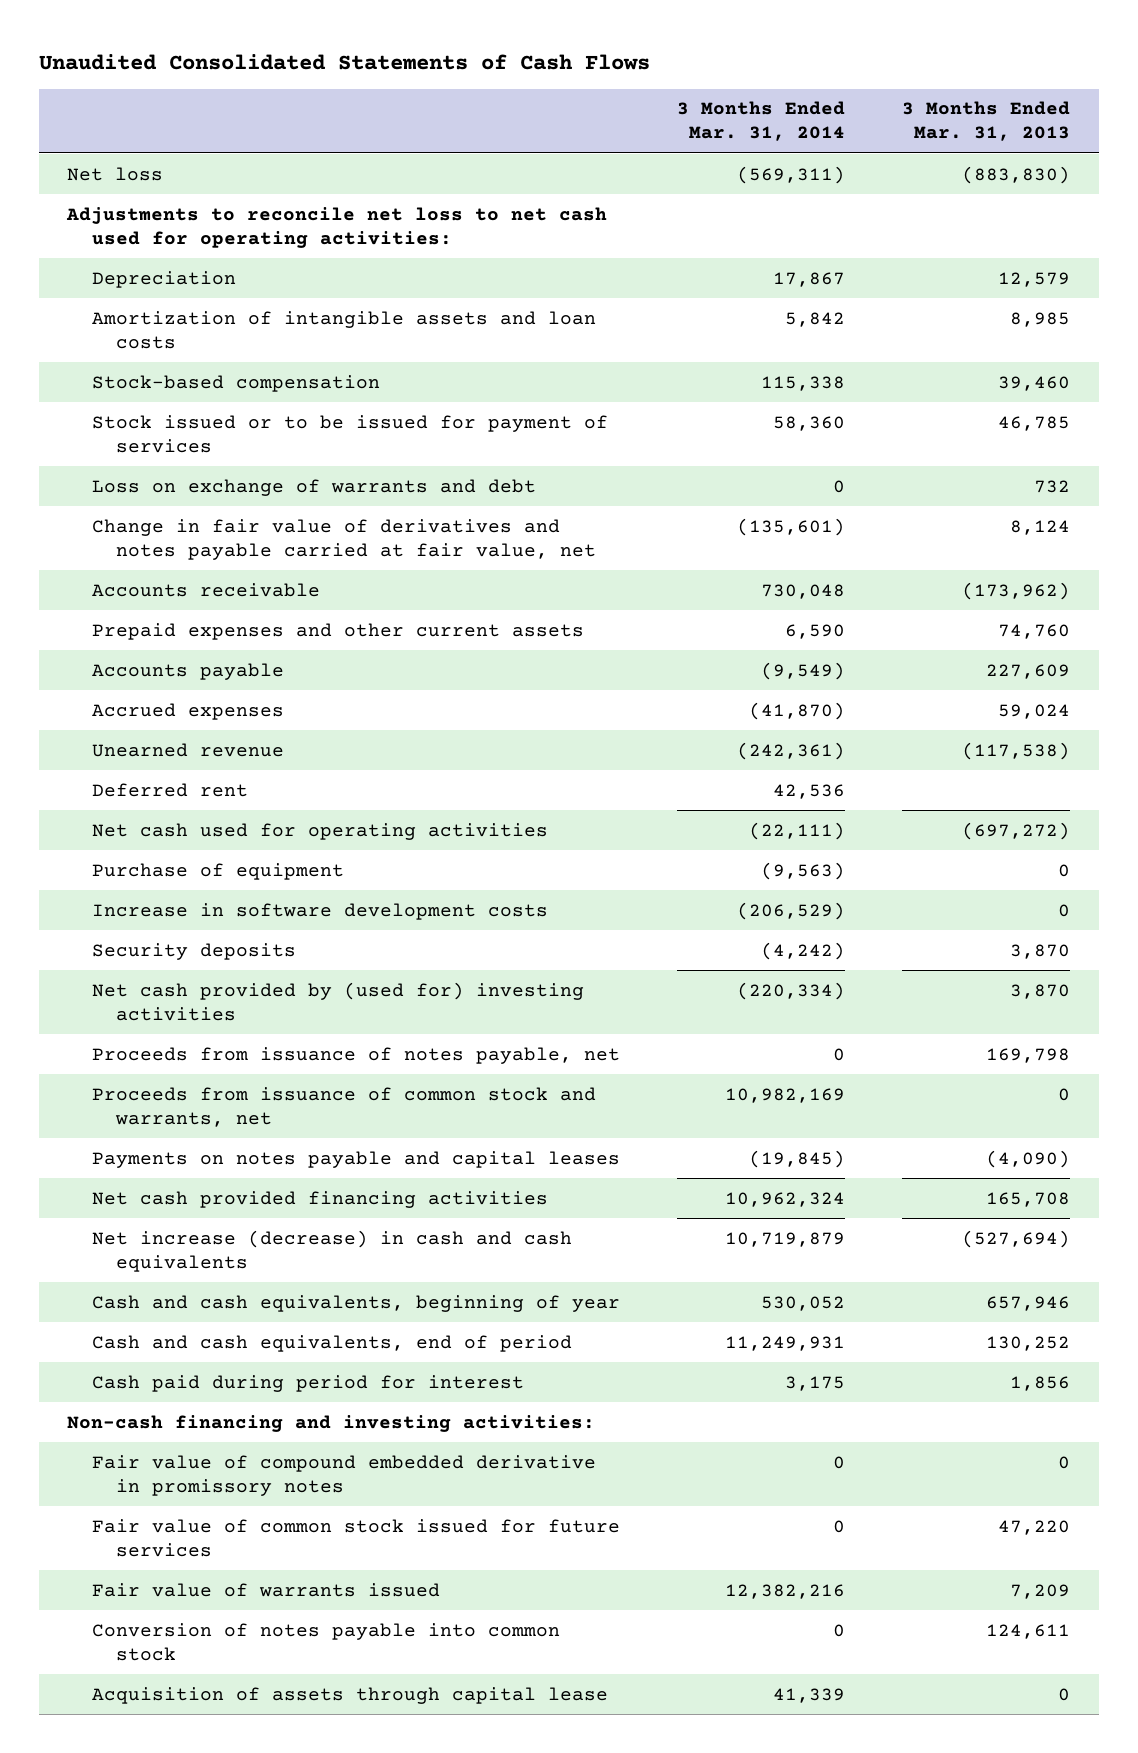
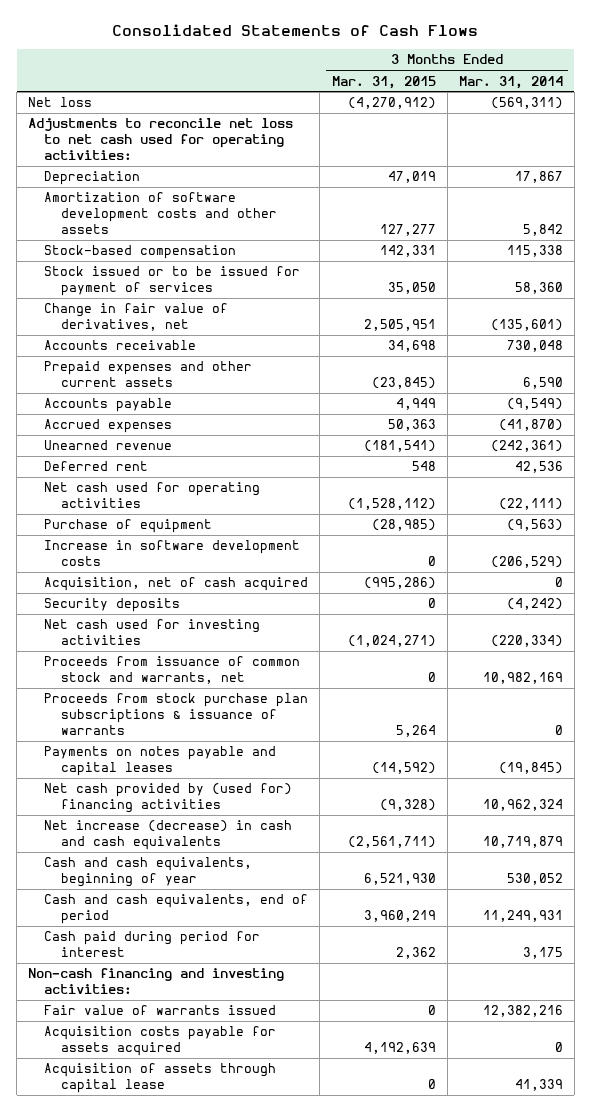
- Unaudited Consolidated Statements of Cash Flows
+ Consolidated Statements of Cash Flows
- | 3 Months Ended Mar. 31, 2014 | 3 Months Ended Mar. 31, 2013
+ | 3 Months Ended Mar. 31, 2015 | 3 Months Ended Mar. 31, 2014
- Amortization of intangible assets and loan costs | 5,842 | 8,985
+ Amortization of software development costs and other assets | 127,277 | 5,842
- Loss on exchange of warrants and debt | 0 | 732
- Change in fair value of derivatives and notes payable carried at fair value, net | (135,601) | 8,124
+ Change in fair value of derivatives, net | 2,505,951 | (135,601)
+ Acquisition, net of cash acquired | (995,286) | 0
- Net cash provided by (used for) investing activities | (220,334) | 3,870
- Proceeds from issuance of notes payable, net | 0 | 169,798
+ Net cash used for investing activities | (1,024,271) | (220,334)
+ Proceeds from stock purchase plan subscriptions & issuance of warrants | 5,264 | 0
- Net cash provided financing activities | 10,962,324 | 165,708
+ Net cash provided by (used for) financing activities | (9,328) | 10,962,324
- Fair value of compound embedded derivative in promissory notes | 0 | 0
- Fair value of common stock issued for future services | 0 | 47,220
- Conversion of notes payable into common stock | 0 | 124,611
+ Acquisition costs payable for assets acquired | 4,192,639 | 0

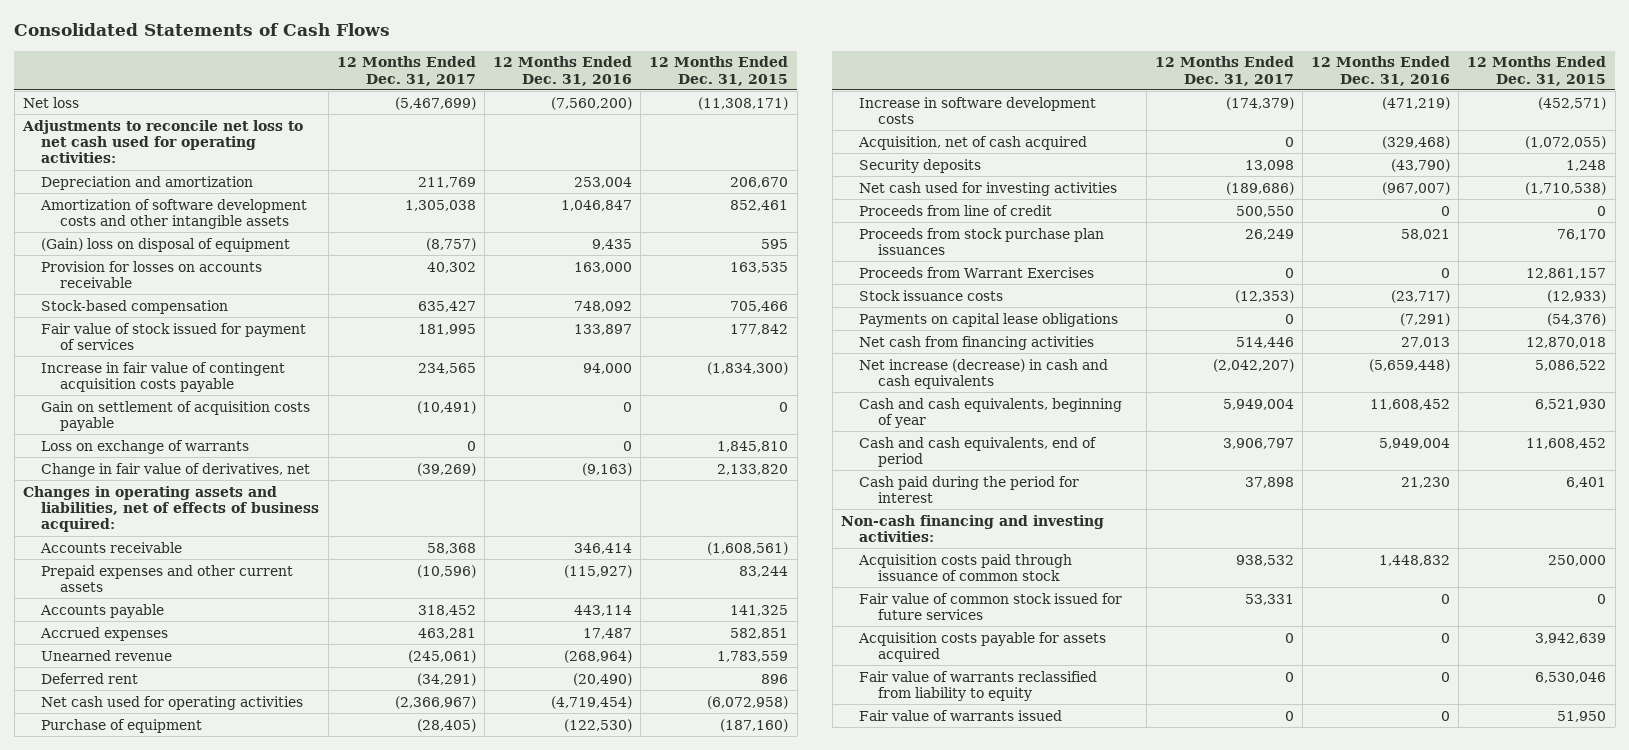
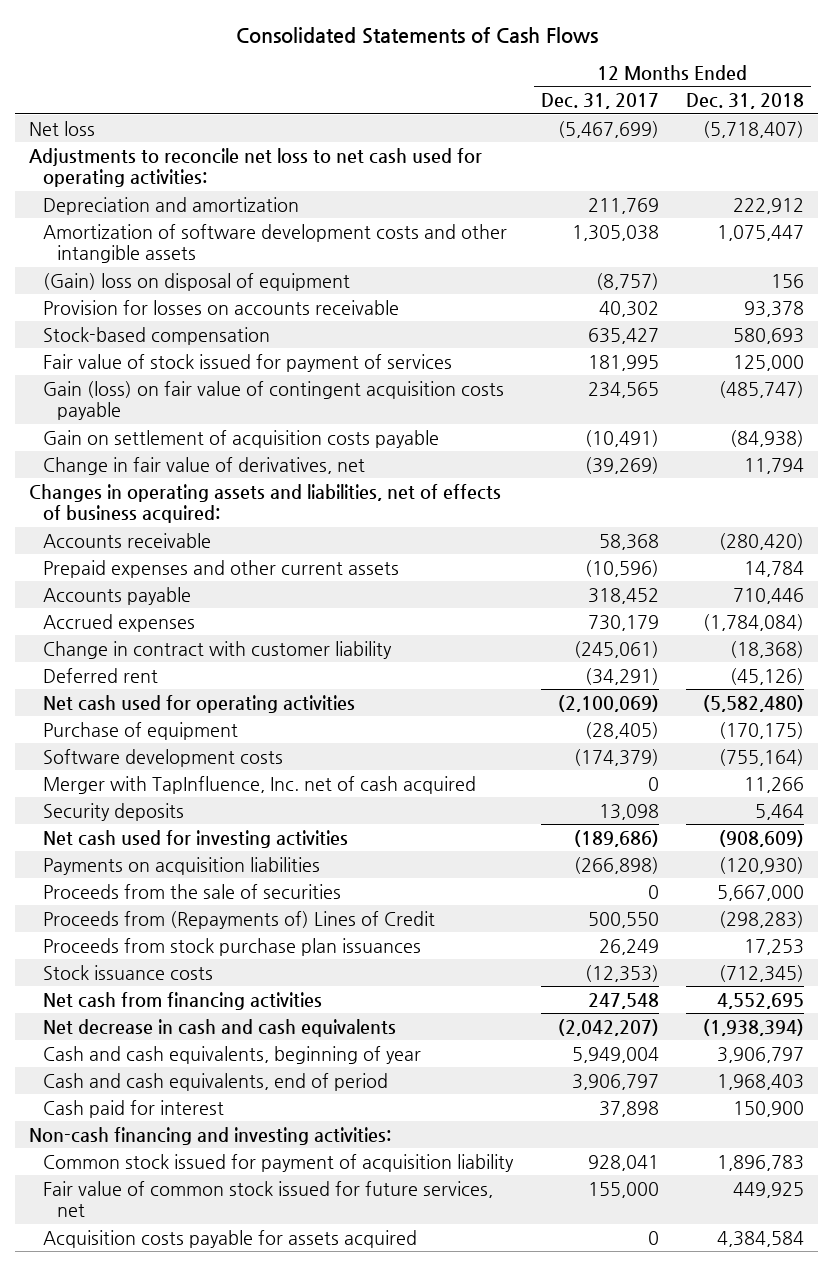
- | 12 Months Ended Dec. 31, 2017 | 12 Months Ended Dec. 31, 2016 | 12 Months Ended Dec. 31, 2015
+ | 12 Months Ended Dec. 31, 2017 | 12 Months Ended Dec. 31, 2018
- Increase in fair value of contingent acquisition costs payable | 234,565 | 94,000 | (1,834,300)
+ Gain (loss) on fair value of contingent acquisition costs payable | 234,565 | (485,747)
- Loss on exchange of warrants | 0 | 0 | 1,845,810
- Accrued expenses | 463,281 | 17,487 | 582,851
- Unearned revenue | (245,061) | (268,964) | 1,783,559
+ Accrued expenses | 730,179 | (1,784,084)
+ Change in contract with customer liability | (245,061) | (18,368)
- Net cash used for operating activities | (2,366,967) | (4,719,454) | (6,072,958)
+ Net cash used for operating activities | (2,100,069) | (5,582,480)
- Increase in software development costs | (174,379) | (471,219) | (452,571)
- Acquisition, net of cash acquired | 0 | (329,468) | (1,072,055)
+ Software development costs | (174,379) | (755,164)
+ Merger with TapInfluence, Inc. net of cash acquired | 0 | 11,266
- Proceeds from line of credit | 500,550 | 0 | 0
+ Payments on acquisition liabilities | (266,898) | (120,930)
+ Proceeds from the sale of securities | 0 | 5,667,000
+ Proceeds from (Repayments of) Lines of Credit | 500,550 | (298,283)
- Proceeds from Warrant Exercises | 0 | 0 | 12,861,157
- Payments on capital lease obligations | 0 | (7,291) | (54,376)
- Net cash from financing activities | 514,446 | 27,013 | 12,870,018
- Net increase (decrease) in cash and cash equivalents | (2,042,207) | (5,659,448) | 5,086,522
+ Net cash from financing activities | 247,548 | 4,552,695
+ Net decrease in cash and cash equivalents | (2,042,207) | (1,938,394)
- Cash paid during the period for interest | 37,898 | 21,230 | 6,401
+ Cash paid for interest | 37,898 | 150,900
- Acquisition costs paid through issuance of common stock | 938,532 | 1,448,832 | 250,000
- Fair value of common stock issued for future services | 53,331 | 0 | 0
+ Common stock issued for payment of acquisition liability | 928,041 | 1,896,783
+ Fair value of common stock issued for future services, net | 155,000 | 449,925
- Fair value of warrants reclassified from liability to equity | 0 | 0 | 6,530,046
- Fair value of warrants issued | 0 | 0 | 51,950

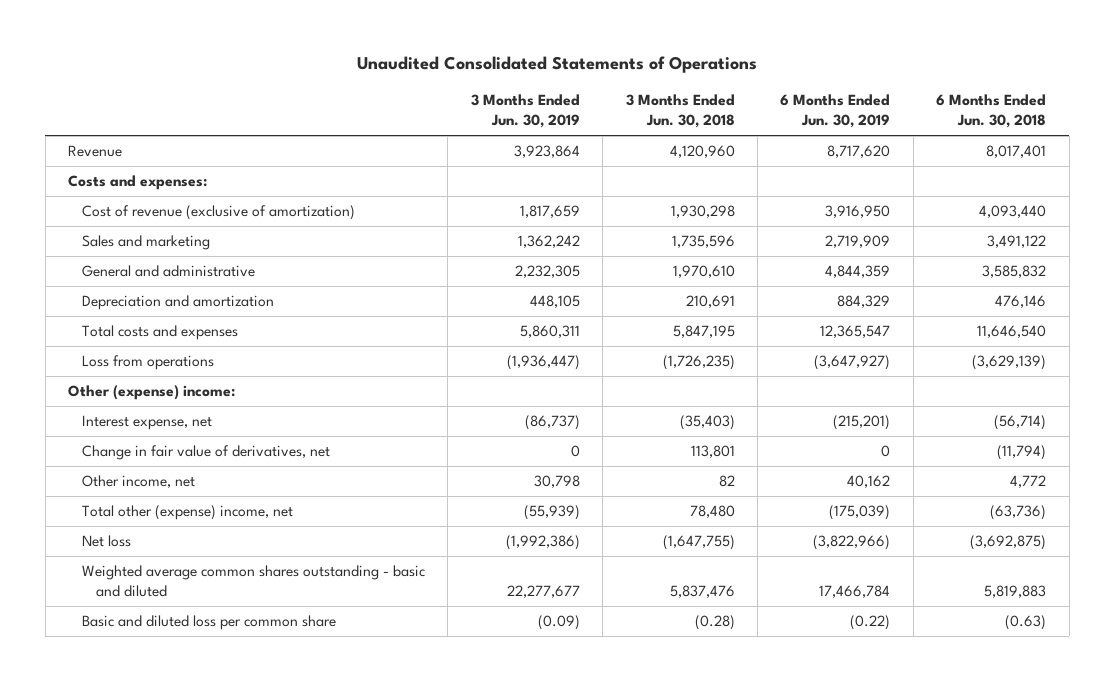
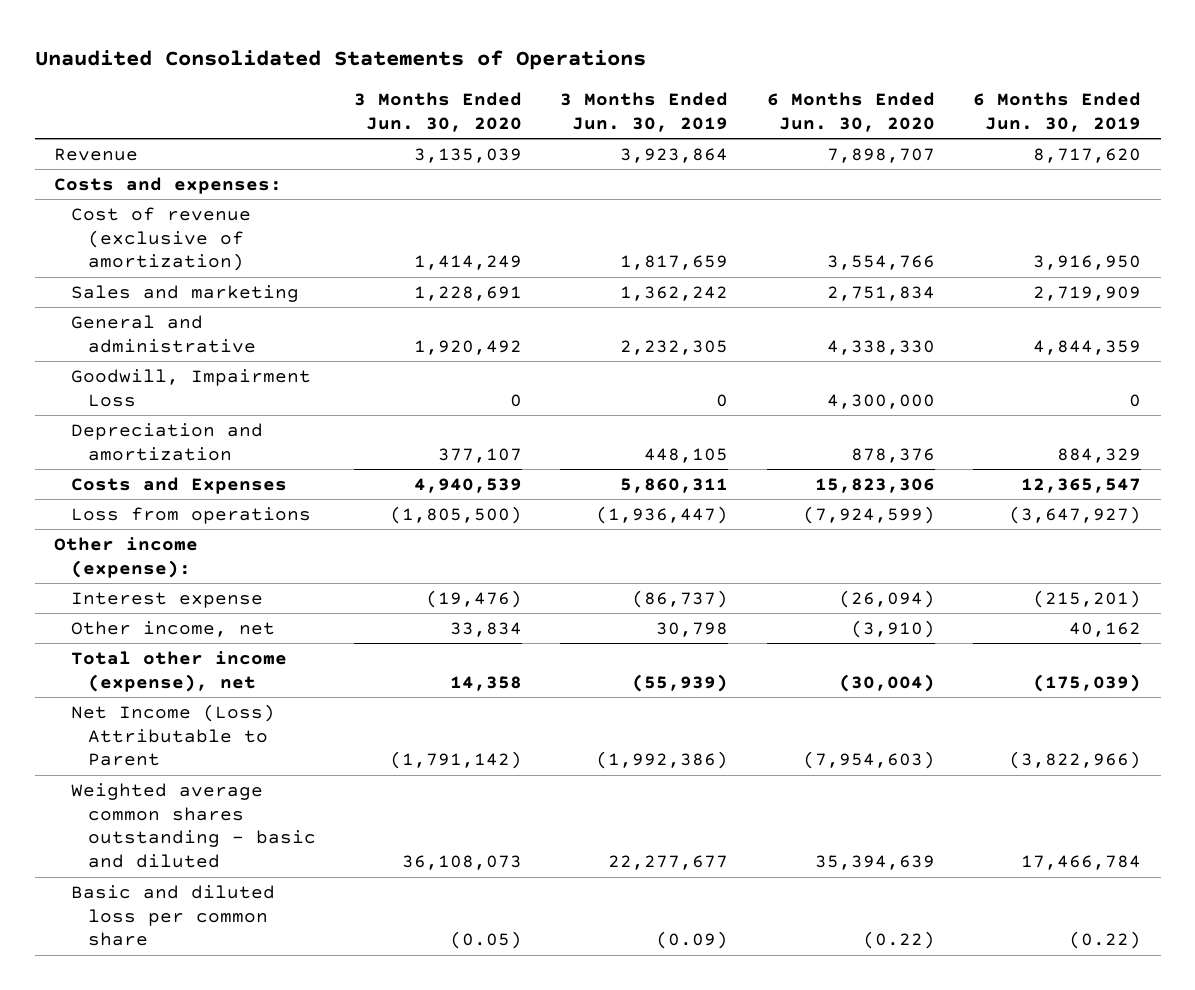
- | 3 Months Ended Jun. 30, 2019 | 3 Months Ended Jun. 30, 2018 | 6 Months Ended Jun. 30, 2019 | 6 Months Ended Jun. 30, 2018
+ | 3 Months Ended Jun. 30, 2020 | 3 Months Ended Jun. 30, 2019 | 6 Months Ended Jun. 30, 2020 | 6 Months Ended Jun. 30, 2019
+ Goodwill, Impairment Loss | 0 | 0 | 4,300,000 | 0
- Total costs and expenses | 5,860,311 | 5,847,195 | 12,365,547 | 11,646,540
+ Costs and Expenses | 4,940,539 | 5,860,311 | 15,823,306 | 12,365,547
- Other (expense) income:
- Interest expense, net | (86,737) | (35,403) | (215,201) | (56,714)
- Change in fair value of derivatives, net | 0 | 113,801 | 0 | (11,794)
+ Other income (expense):
+ Interest expense | (19,476) | (86,737) | (26,094) | (215,201)
- Total other (expense) income, net | (55,939) | 78,480 | (175,039) | (63,736)
- Net loss | (1,992,386) | (1,647,755) | (3,822,966) | (3,692,875)
+ Total other income (expense), net | 14,358 | (55,939) | (30,004) | (175,039)
+ Net Income (Loss) Attributable to Parent | (1,791,142) | (1,992,386) | (7,954,603) | (3,822,966)

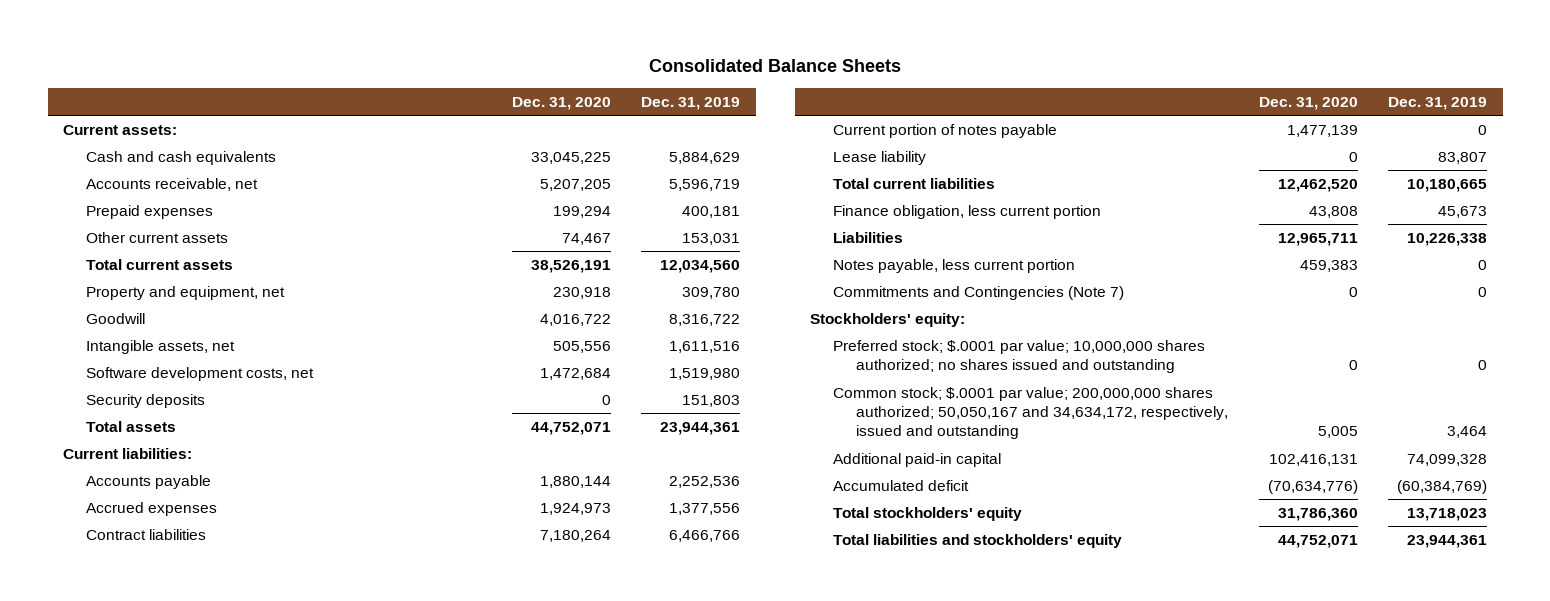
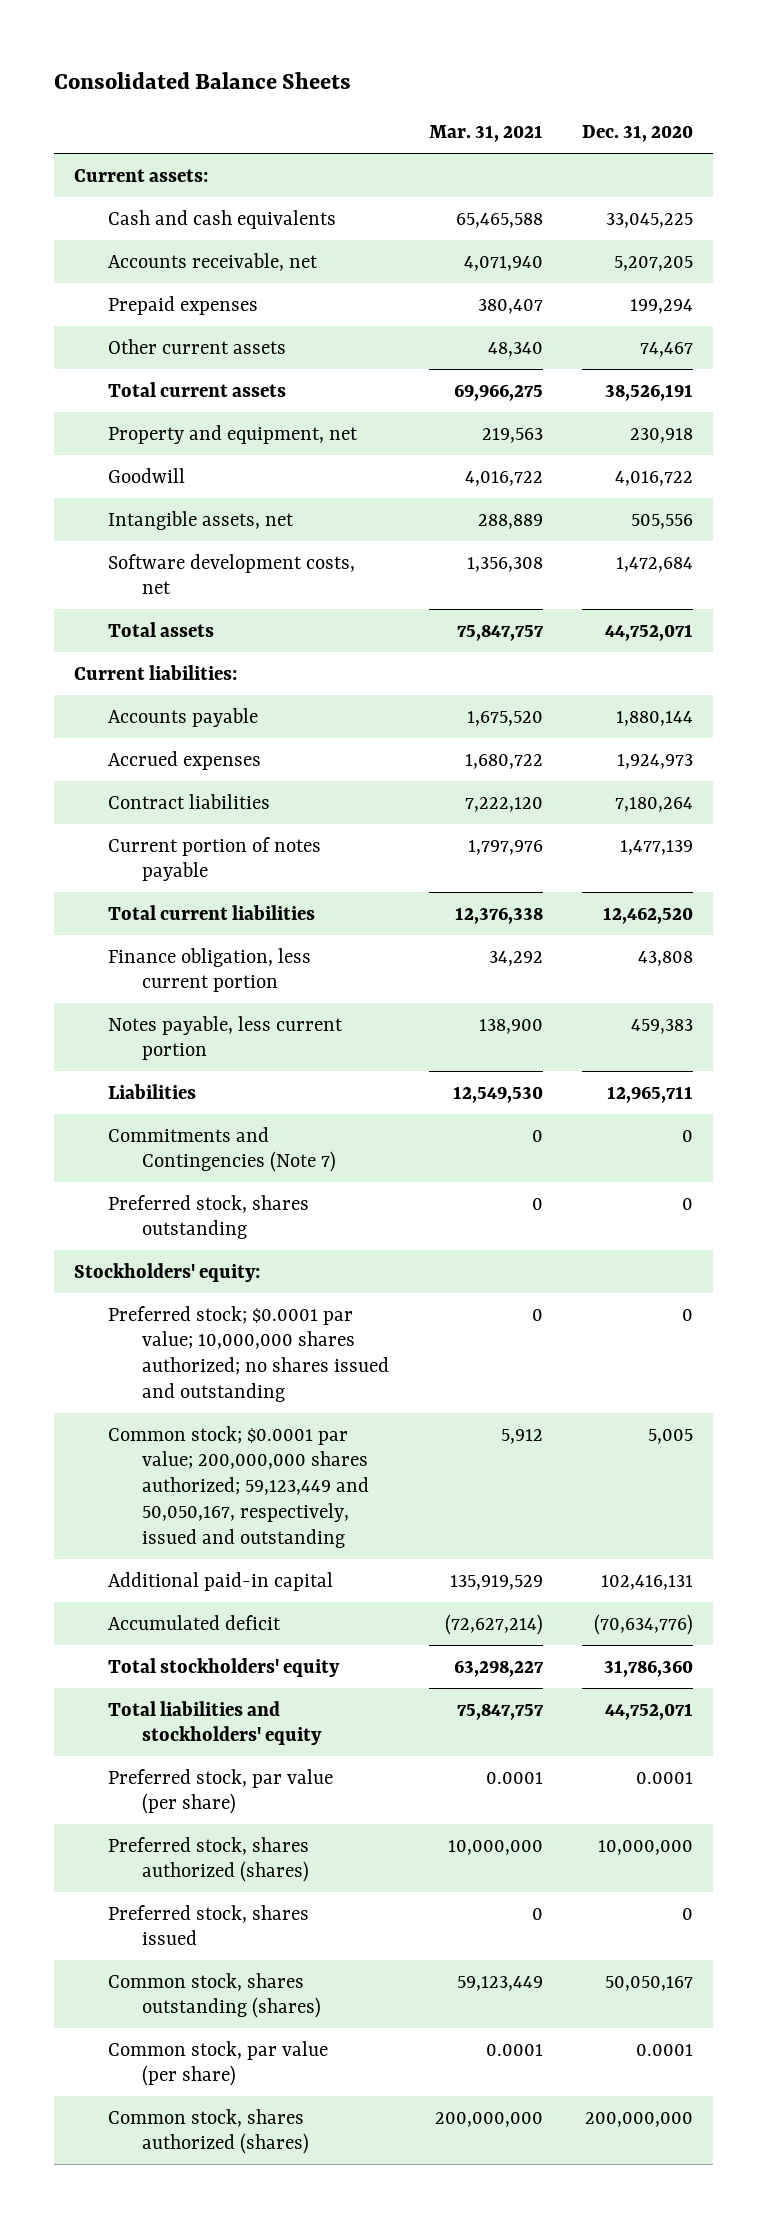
- | Dec. 31, 2020 | Dec. 31, 2019
+ | Mar. 31, 2021 | Dec. 31, 2020
- Security deposits | 0 | 151,803
- Lease liability | 0 | 83,807
moved down: Liabilities | 12,549,530 | 12,965,711
+ Preferred stock, shares outstanding | 0 | 0
- Preferred stock; $.0001 par value; 10,000,000 shares authorized; no shares issued and outstanding | 0 | 0
- Common stock; $.0001 par value; 200,000,000 shares authorized; 50,050,167 and 34,634,172, respectively, issued and outstanding | 5,005 | 3,464
+ Preferred stock; $0.0001 par value; 10,000,000 shares authorized; no shares issued and outstanding | 0 | 0
+ Common stock; $0.0001 par value; 200,000,000 shares authorized; 59,123,449 and 50,050,167, respectively, issued and outstanding | 5,912 | 5,005
+ Preferred stock, par value (per share) | 0.0001 | 0.0001
+ Preferred stock, shares authorized (shares) | 10,000,000 | 10,000,000
+ Preferred stock, shares issued | 0 | 0
+ Common stock, shares outstanding (shares) | 59,123,449 | 50,050,167
+ Common stock, par value (per share) | 0.0001 | 0.0001
+ Common stock, shares authorized (shares) | 200,000,000 | 200,000,000

